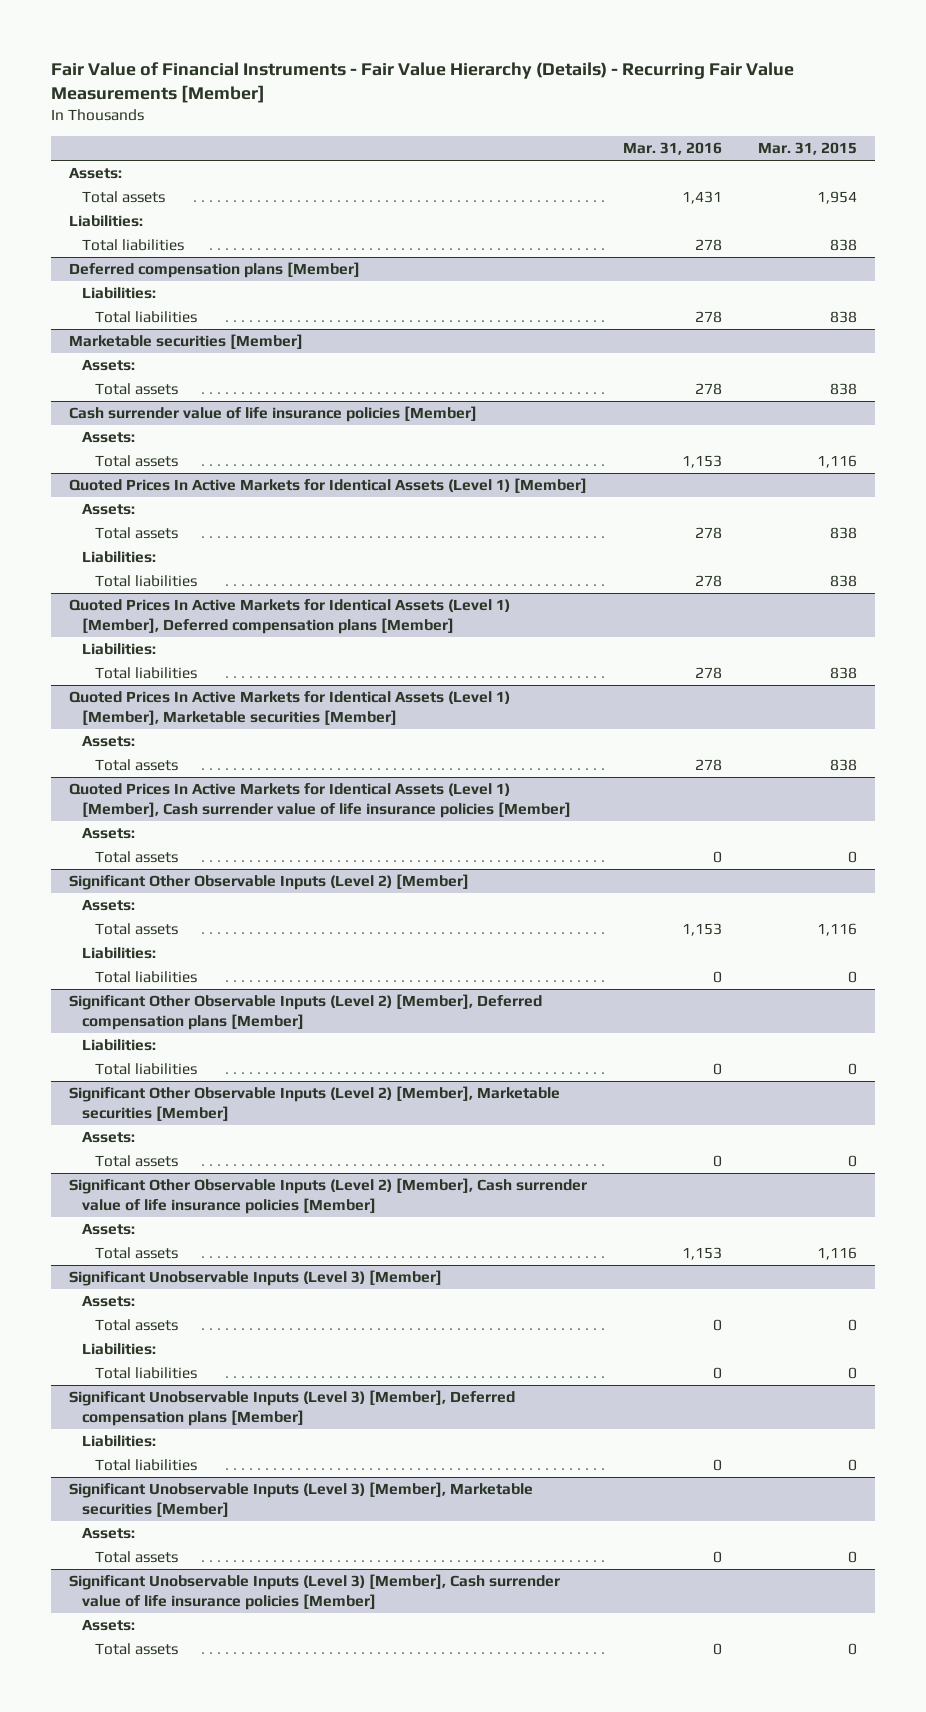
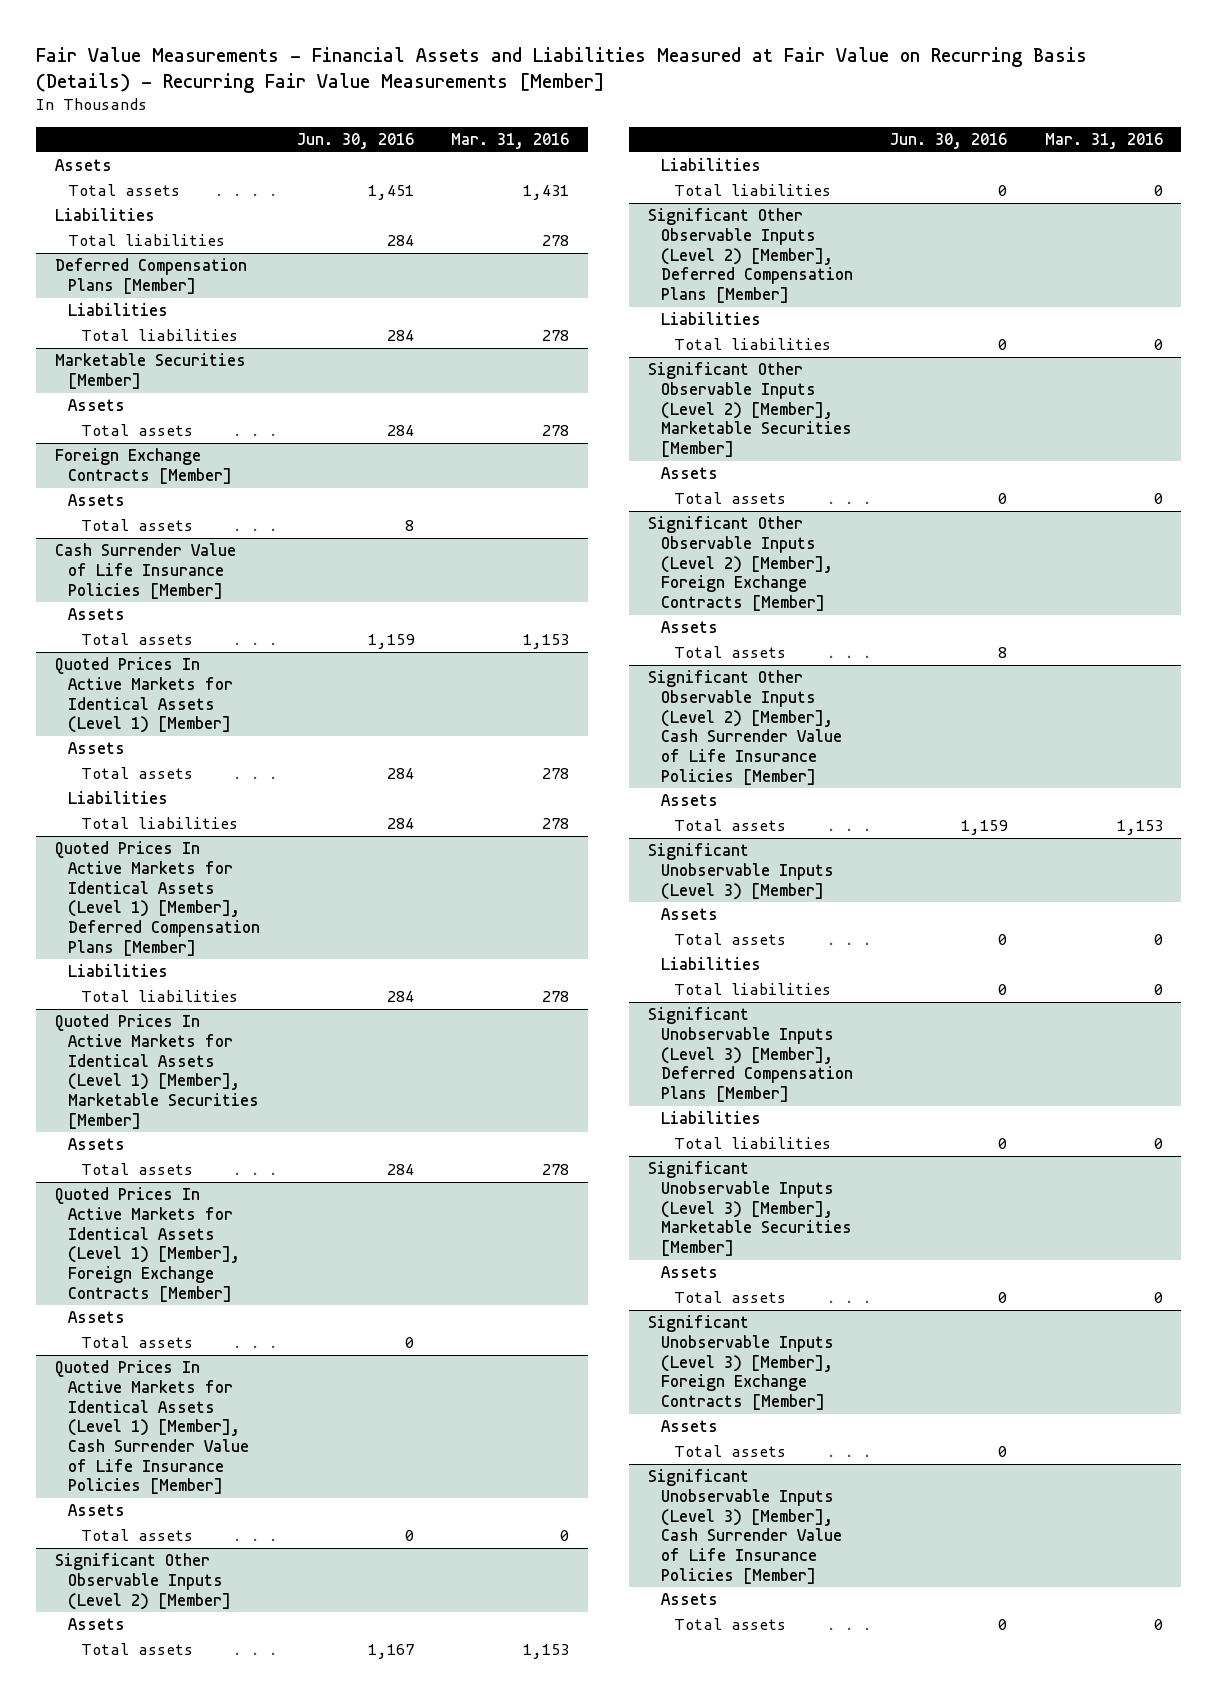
- Fair Value of Financial Instruments - Fair Value Hierarchy (Details) - Recurring Fair Value Measurements [Member]
+ Fair Value Measurements - Financial Assets and Liabilities Measured at Fair Value on Recurring Basis (Details) - Recurring Fair Value Measurements [Member]
- | Mar. 31, 2016 | Mar. 31, 2015
+ | Jun. 30, 2016 | Mar. 31, 2016
- Assets:
+ Assets
- Liabilities:
+ Liabilities
- Deferred compensation plans [Member]
- Liabilities:
+ Deferred Compensation Plans [Member]
+ Liabilities
- Marketable securities [Member]
- Assets:
+ Marketable Securities [Member]
+ Assets
- Cash surrender value of life insurance policies [Member]
- Assets:
+ Foreign Exchange Contracts [Member]
+ Assets
+ Total assets | 8 |
+ Cash Surrender Value of Life Insurance Policies [Member]
+ Assets
@ Quoted Prices In Active Markets for Identical Assets (Level 1) [Member]
- Assets:
+ Assets
- Liabilities:
+ Liabilities
- Quoted Prices In Active Markets for Identical Assets (Level 1) [Member], Deferred compensation plans [Member]
- Liabilities:
+ Quoted Prices In Active Markets for Identical Assets (Level 1) [Member], Deferred Compensation Plans [Member]
+ Liabilities
- Quoted Prices In Active Markets for Identical Assets (Level 1) [Member], Marketable securities [Member]
- Assets:
+ Quoted Prices In Active Markets for Identical Assets (Level 1) [Member], Marketable Securities [Member]
+ Assets
- Quoted Prices In Active Markets for Identical Assets (Level 1) [Member], Cash surrender value of life insurance policies [Member]
- Assets:
+ Quoted Prices In Active Markets for Identical Assets (Level 1) [Member], Foreign Exchange Contracts [Member]
+ Assets
+ Total assets | 0 |
+ Quoted Prices In Active Markets for Identical Assets (Level 1) [Member], Cash Surrender Value of Life Insurance Policies [Member]
+ Assets
@ Significant Other Observable Inputs (Level 2) [Member]
- Assets:
+ Assets
- Liabilities:
+ Liabilities
- Significant Other Observable Inputs (Level 2) [Member], Deferred compensation plans [Member]
- Liabilities:
+ Significant Other Observable Inputs (Level 2) [Member], Deferred Compensation Plans [Member]
+ Liabilities
- Significant Other Observable Inputs (Level 2) [Member], Marketable securities [Member]
- Assets:
+ Significant Other Observable Inputs (Level 2) [Member], Marketable Securities [Member]
+ Assets
- Significant Other Observable Inputs (Level 2) [Member], Cash surrender value of life insurance policies [Member]
- Assets:
+ Significant Other Observable Inputs (Level 2) [Member], Foreign Exchange Contracts [Member]
+ Assets
+ Total assets | 8 |
+ Significant Other Observable Inputs (Level 2) [Member], Cash Surrender Value of Life Insurance Policies [Member]
+ Assets
@ Significant Unobservable Inputs (Level 3) [Member]
- Assets:
+ Assets
- Liabilities:
+ Liabilities
- Significant Unobservable Inputs (Level 3) [Member], Deferred compensation plans [Member]
- Liabilities:
+ Significant Unobservable Inputs (Level 3) [Member], Deferred Compensation Plans [Member]
+ Liabilities
- Significant Unobservable Inputs (Level 3) [Member], Marketable securities [Member]
- Assets:
+ Significant Unobservable Inputs (Level 3) [Member], Marketable Securities [Member]
+ Assets
- Significant Unobservable Inputs (Level 3) [Member], Cash surrender value of life insurance policies [Member]
- Assets:
+ Significant Unobservable Inputs (Level 3) [Member], Foreign Exchange Contracts [Member]
+ Assets
+ Total assets | 0 |
+ Significant Unobservable Inputs (Level 3) [Member], Cash Surrender Value of Life Insurance Policies [Member]
+ Assets

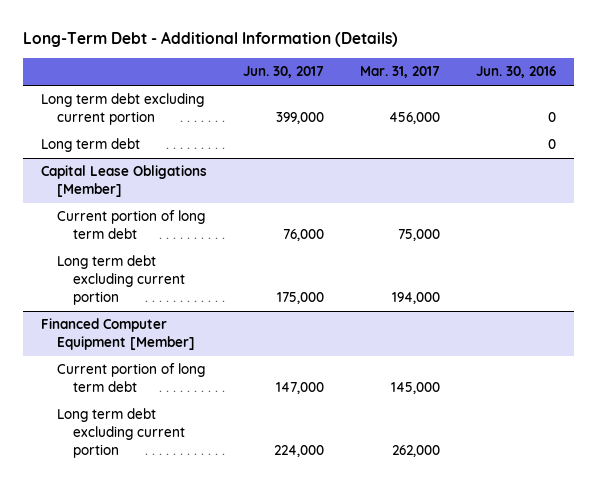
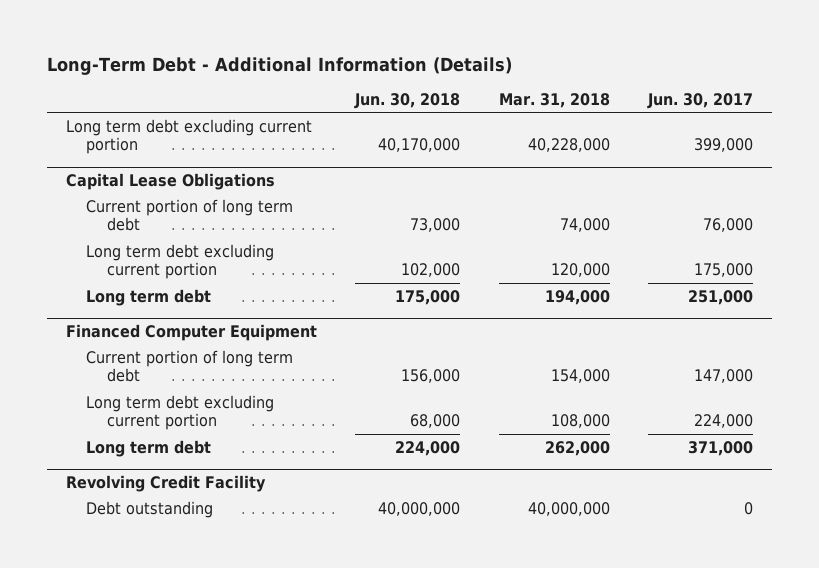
- | Jun. 30, 2017 | Mar. 31, 2017 | Jun. 30, 2016
+ | Jun. 30, 2018 | Mar. 31, 2018 | Jun. 30, 2017
- Long term debt | | | 0
- Capital Lease Obligations [Member]
+ Capital Lease Obligations
- Financed Computer Equipment [Member]
+ Long term debt | 175,000 | 194,000 | 251,000
+ Financed Computer Equipment
+ Long term debt | 224,000 | 262,000 | 371,000
+ Revolving Credit Facility
+ Debt outstanding | 40,000,000 | 40,000,000 | 0

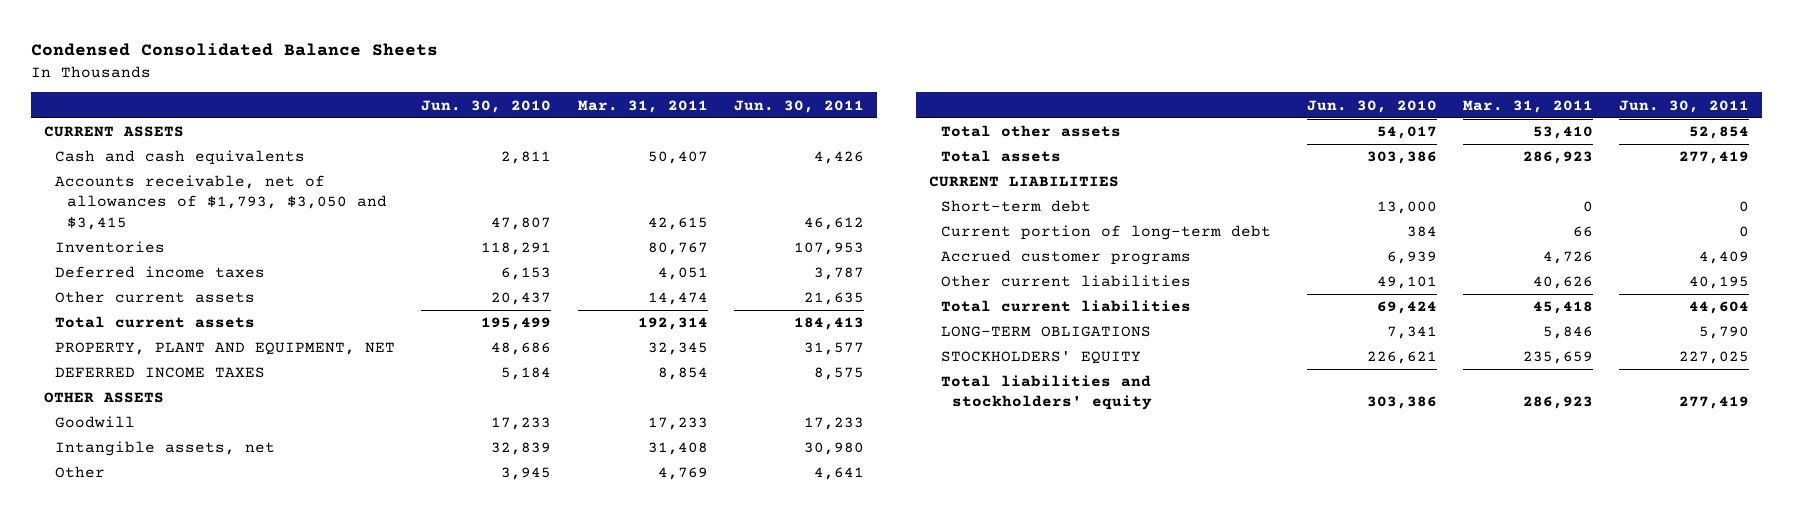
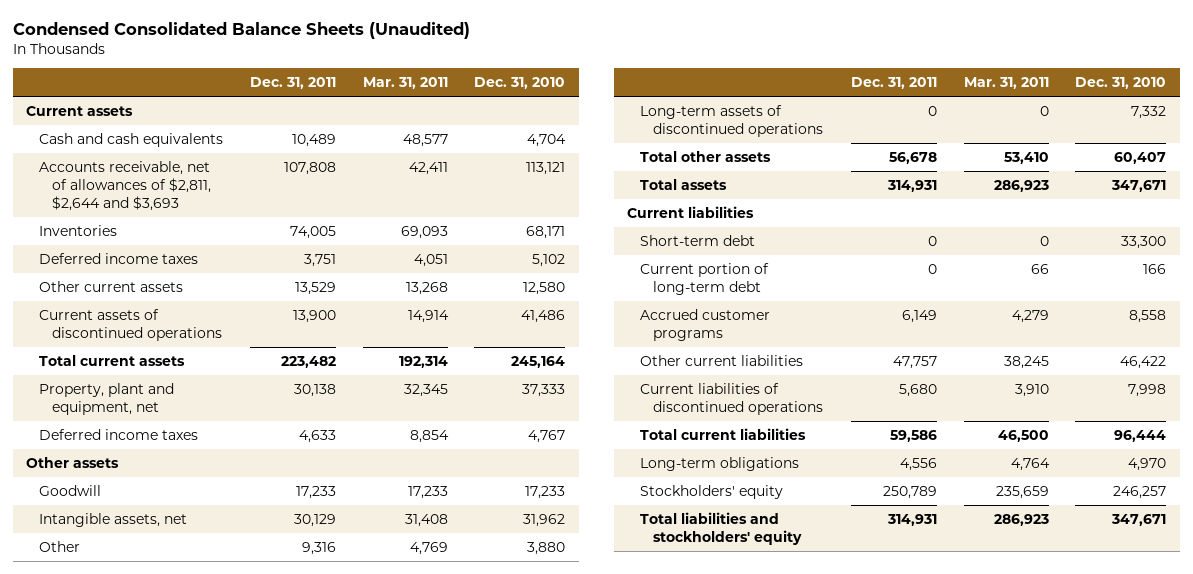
- Condensed Consolidated Balance Sheets
+ Condensed Consolidated Balance Sheets (Unaudited)
- | Jun. 30, 2010 | Mar. 31, 2011 | Jun. 30, 2011
+ | Dec. 31, 2011 | Mar. 31, 2011 | Dec. 31, 2010
- CURRENT ASSETS
- Cash and cash equivalents | 2,811 | 50,407 | 4,426
- Accounts receivable, net of allowances of $1,793, $3,050 and $3,415 | 47,807 | 42,615 | 46,612
- Inventories | 118,291 | 80,767 | 107,953
+ Current assets
+ Cash and cash equivalents | 10,489 | 48,577 | 4,704
+ Accounts receivable, net of allowances of $2,811, $2,644 and $3,693 | 107,808 | 42,411 | 113,121
+ Inventories | 74,005 | 69,093 | 68,171
- Other current assets | 20,437 | 14,474 | 21,635
+ Other current assets | 13,529 | 13,268 | 12,580
+ Current assets of discontinued operations | 13,900 | 14,914 | 41,486
- PROPERTY, PLANT AND EQUIPMENT, NET | 48,686 | 32,345 | 31,577
- DEFERRED INCOME TAXES | 5,184 | 8,854 | 8,575
- OTHER ASSETS
+ Property, plant and equipment, net | 30,138 | 32,345 | 37,333
+ Deferred income taxes | 4,633 | 8,854 | 4,767
+ Other assets
+ Long-term assets of discontinued operations | 0 | 0 | 7,332
- CURRENT LIABILITIES
+ Current liabilities
- Accrued customer programs | 6,939 | 4,726 | 4,409
- Other current liabilities | 49,101 | 40,626 | 40,195
- Total current liabilities | 69,424 | 45,418 | 44,604
- LONG-TERM OBLIGATIONS | 7,341 | 5,846 | 5,790
- STOCKHOLDERS' EQUITY | 226,621 | 235,659 | 227,025
+ Accrued customer programs | 6,149 | 4,279 | 8,558
+ Other current liabilities | 47,757 | 38,245 | 46,422
+ Current liabilities of discontinued operations | 5,680 | 3,910 | 7,998
+ Total current liabilities | 59,586 | 46,500 | 96,444
+ Long-term obligations | 4,556 | 4,764 | 4,970
+ Stockholders' equity | 250,789 | 235,659 | 246,257

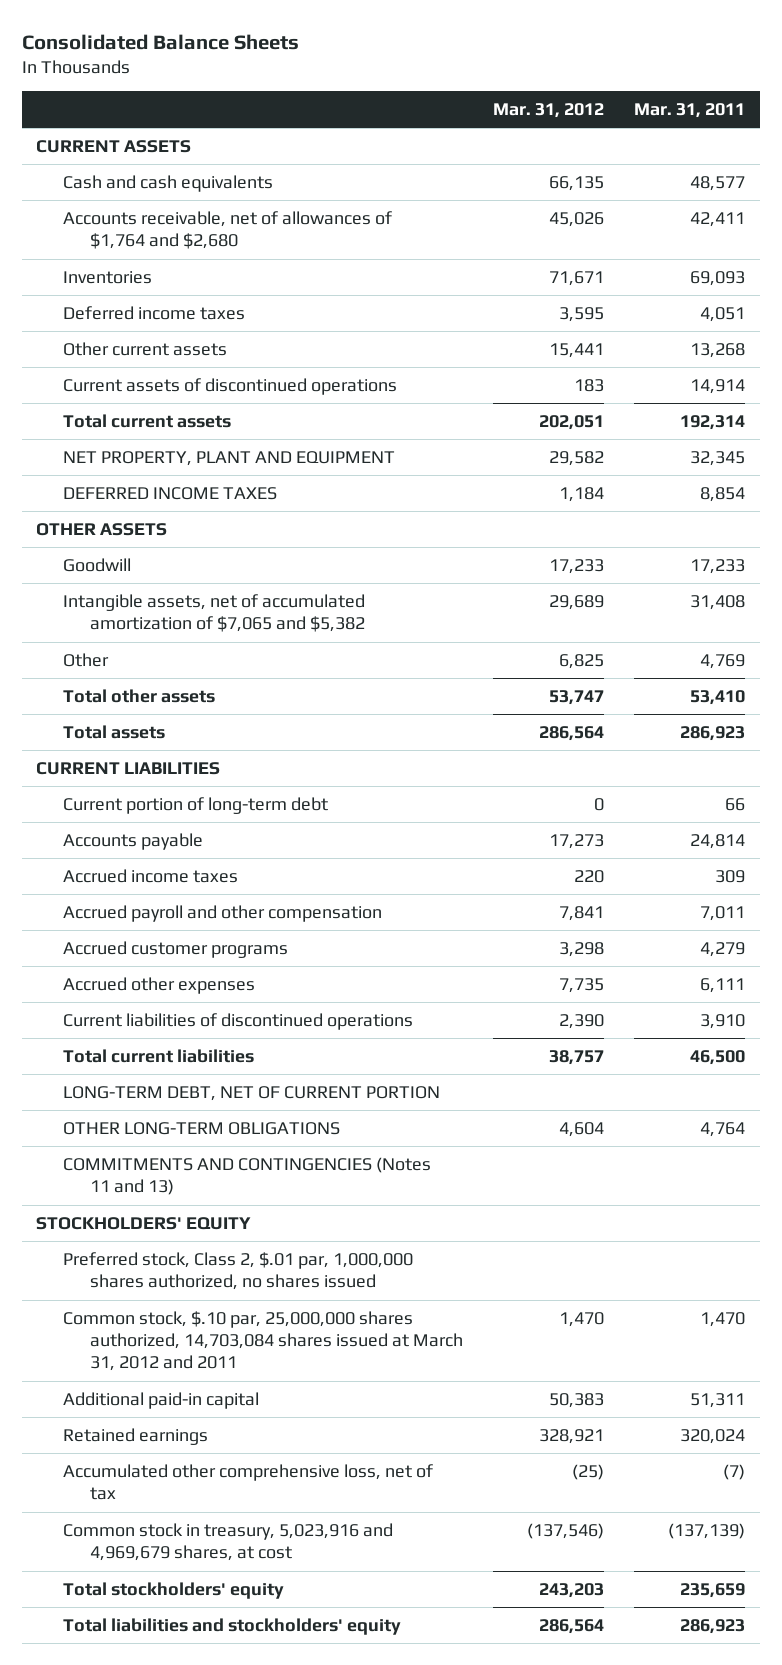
- Condensed Consolidated Balance Sheets (Unaudited)
+ Consolidated Balance Sheets
- | Dec. 31, 2011 | Mar. 31, 2011 | Dec. 31, 2010
+ | Mar. 31, 2012 | Mar. 31, 2011
- Current assets
+ CURRENT ASSETS
- Accounts receivable, net of allowances of $2,811, $2,644 and $3,693 | 107,808 | 42,411 | 113,121
+ Accounts receivable, net of allowances of $1,764 and $2,680 | 45,026 | 42,411
- Property, plant and equipment, net | 30,138 | 32,345 | 37,333
- Deferred income taxes | 4,633 | 8,854 | 4,767
- Other assets
+ NET PROPERTY, PLANT AND EQUIPMENT | 29,582 | 32,345
+ DEFERRED INCOME TAXES | 1,184 | 8,854
+ OTHER ASSETS
- Intangible assets, net | 30,129 | 31,408 | 31,962
+ Intangible assets, net of accumulated amortization of $7,065 and $5,382 | 29,689 | 31,408
- Long-term assets of discontinued operations | 0 | 0 | 7,332
- Current liabilities
- Short-term debt | 0 | 0 | 33,300
+ CURRENT LIABILITIES
+ Accounts payable | 17,273 | 24,814
+ Accrued income taxes | 220 | 309
+ Accrued payroll and other compensation | 7,841 | 7,011
- Other current liabilities | 47,757 | 38,245 | 46,422
+ Accrued other expenses | 7,735 | 6,111
- Long-term obligations | 4,556 | 4,764 | 4,970
- Stockholders' equity | 250,789 | 235,659 | 246,257
+ LONG-TERM DEBT, NET OF CURRENT PORTION
+ OTHER LONG-TERM OBLIGATIONS | 4,604 | 4,764
+ COMMITMENTS AND CONTINGENCIES (Notes 11 and 13)
+ STOCKHOLDERS' EQUITY
+ Preferred stock, Class 2, $.01 par, 1,000,000 shares authorized, no shares issued
+ Common stock, $.10 par, 25,000,000 shares authorized, 14,703,084 shares issued at March 31, 2012 and 2011 | 1,470 | 1,470
+ Additional paid-in capital | 50,383 | 51,311
+ Retained earnings | 328,921 | 320,024
+ Accumulated other comprehensive loss, net of tax | (25) | (7)
+ Common stock in treasury, 5,023,916 and 4,969,679 shares, at cost | (137,546) | (137,139)
+ Total stockholders' equity | 243,203 | 235,659

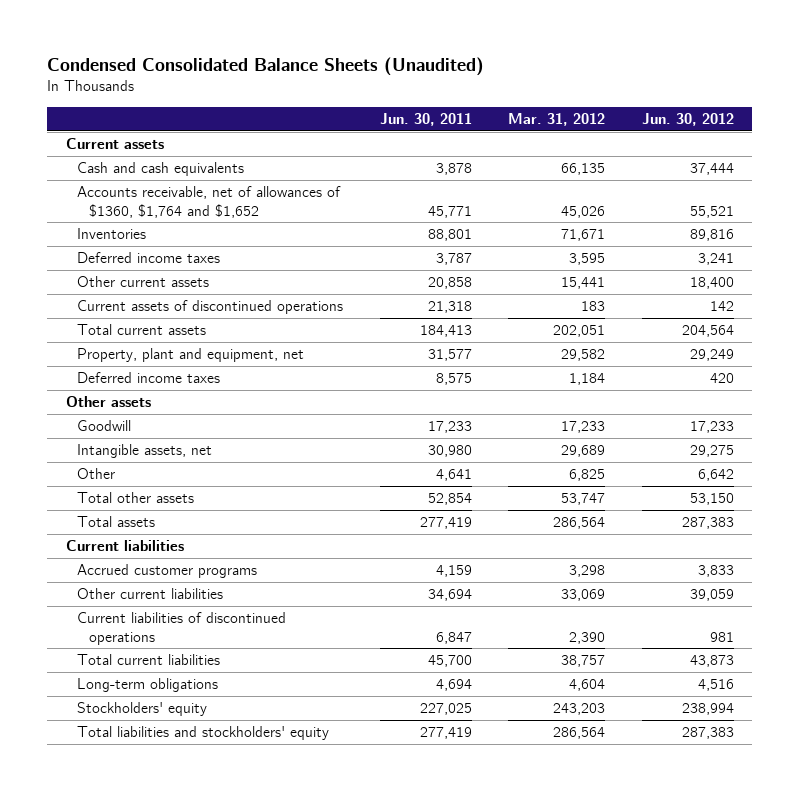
- Consolidated Balance Sheets
+ Condensed Consolidated Balance Sheets (Unaudited)
- | Mar. 31, 2012 | Mar. 31, 2011
+ | Jun. 30, 2011 | Mar. 31, 2012 | Jun. 30, 2012
- CURRENT ASSETS
+ Current assets
- Accounts receivable, net of allowances of $1,764 and $2,680 | 45,026 | 42,411
+ Accounts receivable, net of allowances of $1360, $1,764 and $1,652 | 45,771 | 45,026 | 55,521
- NET PROPERTY, PLANT AND EQUIPMENT | 29,582 | 32,345
- DEFERRED INCOME TAXES | 1,184 | 8,854
- OTHER ASSETS
+ Property, plant and equipment, net | 31,577 | 29,582 | 29,249
+ Deferred income taxes | 8,575 | 1,184 | 420
+ Other assets
- Intangible assets, net of accumulated amortization of $7,065 and $5,382 | 29,689 | 31,408
+ Intangible assets, net | 30,980 | 29,689 | 29,275
- CURRENT LIABILITIES
- Current portion of long-term debt | 0 | 66
- Accounts payable | 17,273 | 24,814
- Accrued income taxes | 220 | 309
- Accrued payroll and other compensation | 7,841 | 7,011
+ Current liabilities
- Accrued other expenses | 7,735 | 6,111
+ Other current liabilities | 34,694 | 33,069 | 39,059
- LONG-TERM DEBT, NET OF CURRENT PORTION
- OTHER LONG-TERM OBLIGATIONS | 4,604 | 4,764
- COMMITMENTS AND CONTINGENCIES (Notes 11 and 13)
- STOCKHOLDERS' EQUITY
- Preferred stock, Class 2, $.01 par, 1,000,000 shares authorized, no shares issued
- Common stock, $.10 par, 25,000,000 shares authorized, 14,703,084 shares issued at March 31, 2012 and 2011 | 1,470 | 1,470
- Additional paid-in capital | 50,383 | 51,311
- Retained earnings | 328,921 | 320,024
- Accumulated other comprehensive loss, net of tax | (25) | (7)
- Common stock in treasury, 5,023,916 and 4,969,679 shares, at cost | (137,546) | (137,139)
- Total stockholders' equity | 243,203 | 235,659
+ Long-term obligations | 4,694 | 4,604 | 4,516
+ Stockholders' equity | 227,025 | 243,203 | 238,994

